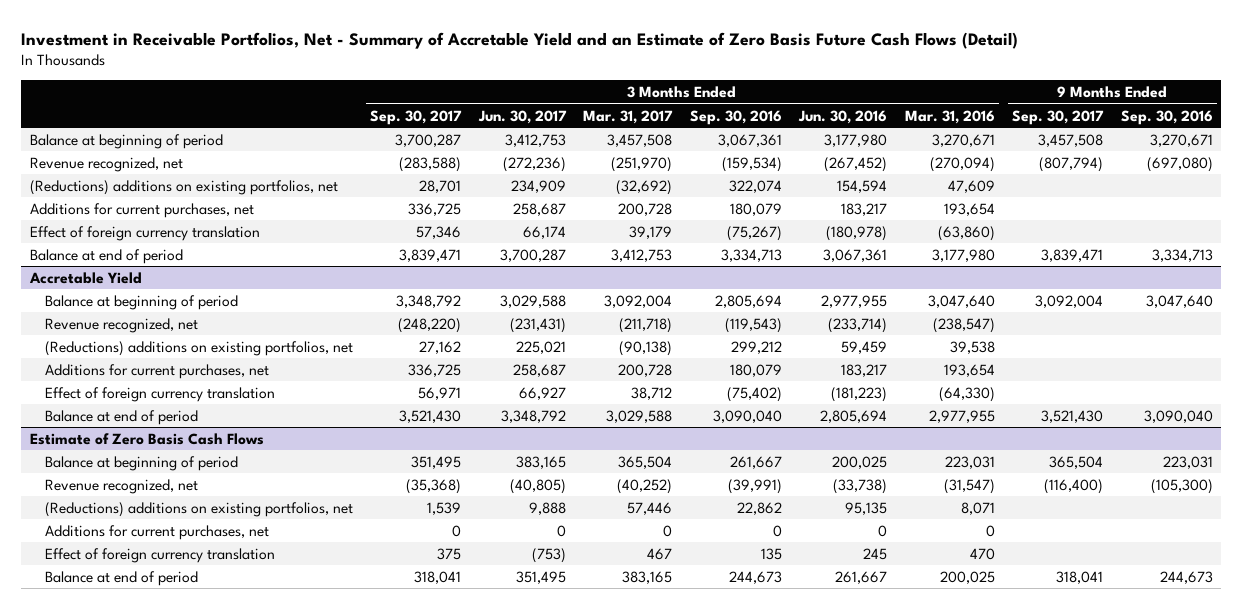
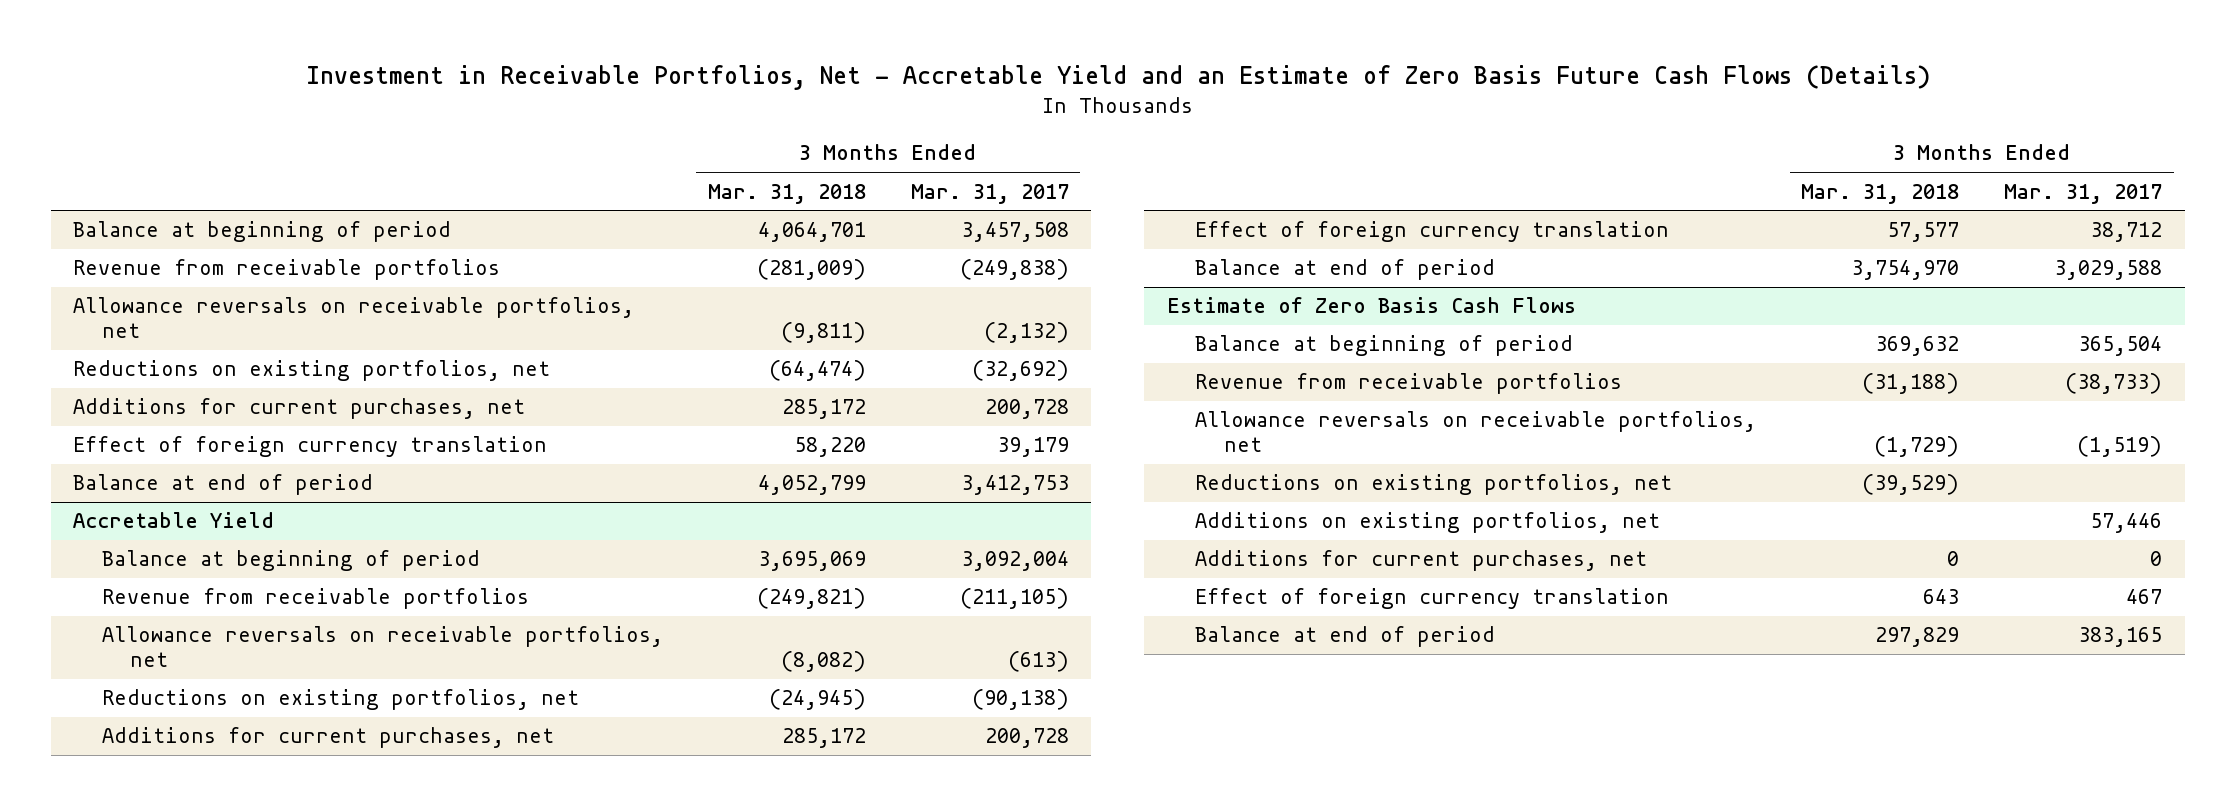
- Investment in Receivable Portfolios, Net - Summary of Accretable Yield and an Estimate of Zero Basis Future Cash Flows (Detail)
+ Investment in Receivable Portfolios, Net - Accretable Yield and an Estimate of Zero Basis Future Cash Flows (Details)
- | 3 Months Ended Sep. 30, 2017 | 3 Months Ended Jun. 30, 2017 | 3 Months Ended Mar. 31, 2017 | 3 Months Ended Sep. 30, 2016 | 3 Months Ended Jun. 30, 2016 | 3 Months Ended Mar. 31, 2016 | 9 Months Ended Sep. 30, 2017 | 9 Months Ended Sep. 30, 2016
+ | 3 Months Ended Mar. 31, 2018 | 3 Months Ended Mar. 31, 2017
- Revenue recognized, net | (283,588) | (272,236) | (251,970) | (159,534) | (267,452) | (270,094) | (807,794) | (697,080)
- (Reductions) additions on existing portfolios, net | 28,701 | 234,909 | (32,692) | 322,074 | 154,594 | 47,609 | |
+ Revenue from receivable portfolios | (281,009) | (249,838)
+ Allowance reversals on receivable portfolios, net | (9,811) | (2,132)
+ Reductions on existing portfolios, net | (64,474) | (32,692)
@ Accretable Yield
- Revenue recognized, net | (248,220) | (231,431) | (211,718) | (119,543) | (233,714) | (238,547) | |
- (Reductions) additions on existing portfolios, net | 27,162 | 225,021 | (90,138) | 299,212 | 59,459 | 39,538 | |
+ Revenue from receivable portfolios | (249,821) | (211,105)
+ Allowance reversals on receivable portfolios, net | (8,082) | (613)
+ Reductions on existing portfolios, net | (24,945) | (90,138)
@ Estimate of Zero Basis Cash Flows
- Revenue recognized, net | (35,368) | (40,805) | (40,252) | (39,991) | (33,738) | (31,547) | (116,400) | (105,300)
- (Reductions) additions on existing portfolios, net | 1,539 | 9,888 | 57,446 | 22,862 | 95,135 | 8,071 | |
+ Revenue from receivable portfolios | (31,188) | (38,733)
+ Allowance reversals on receivable portfolios, net | (1,729) | (1,519)
+ Reductions on existing portfolios, net | (39,529) |
+ Additions on existing portfolios, net | | 57,446

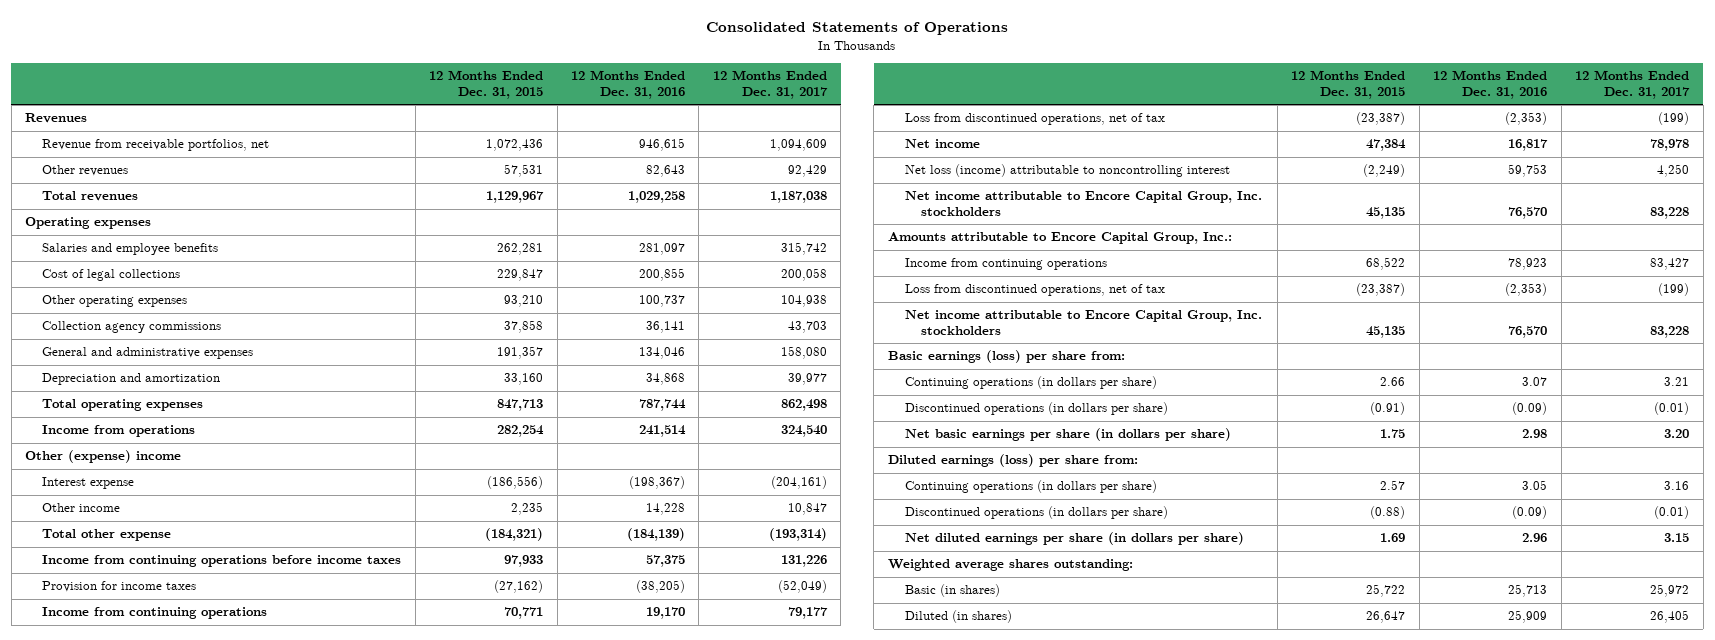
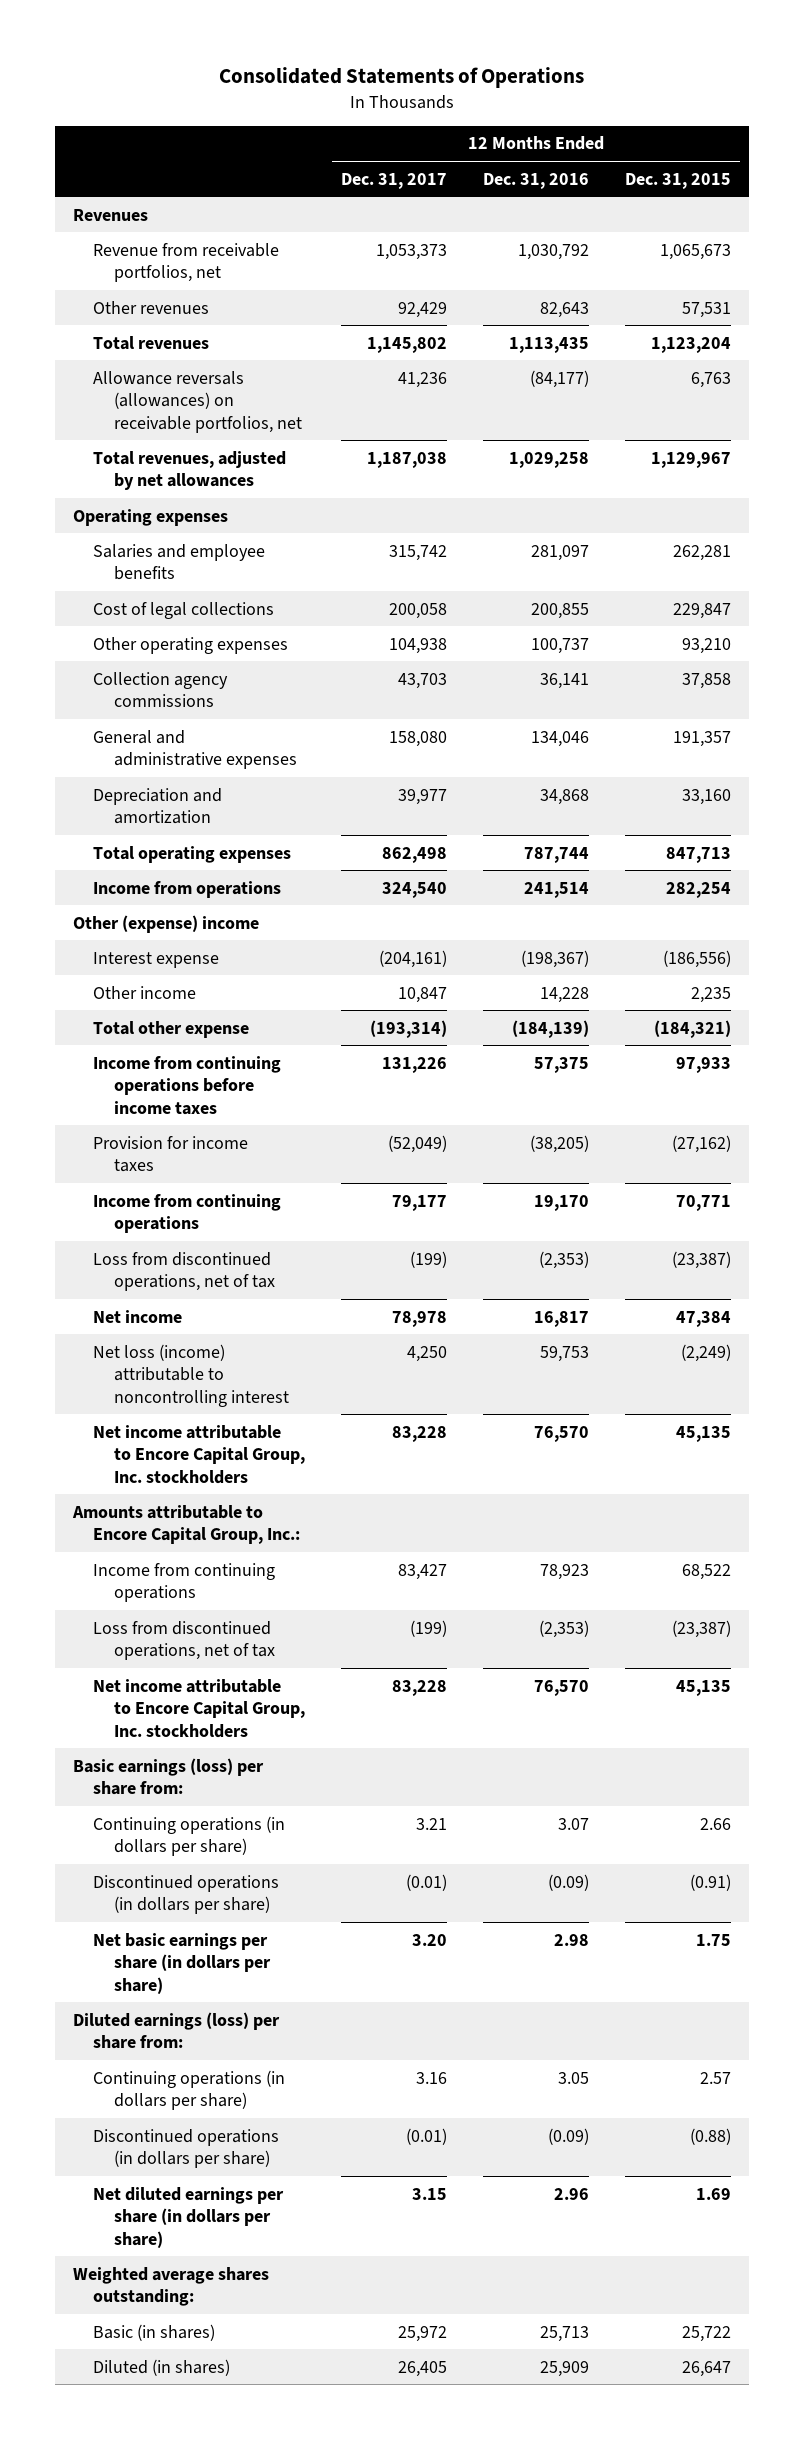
- | 12 Months Ended Dec. 31, 2015 | 12 Months Ended Dec. 31, 2016 | 12 Months Ended Dec. 31, 2017
+ | 12 Months Ended Dec. 31, 2017 | 12 Months Ended Dec. 31, 2016 | 12 Months Ended Dec. 31, 2015
- Revenue from receivable portfolios, net | 1,072,436 | 946,615 | 1,094,609
+ Revenue from receivable portfolios, net | 1,053,373 | 1,030,792 | 1,065,673
- Total revenues | 1,129,967 | 1,029,258 | 1,187,038
+ Total revenues | 1,145,802 | 1,113,435 | 1,123,204
+ Allowance reversals (allowances) on receivable portfolios, net | 41,236 | (84,177) | 6,763
+ Total revenues, adjusted by net allowances | 1,187,038 | 1,029,258 | 1,129,967

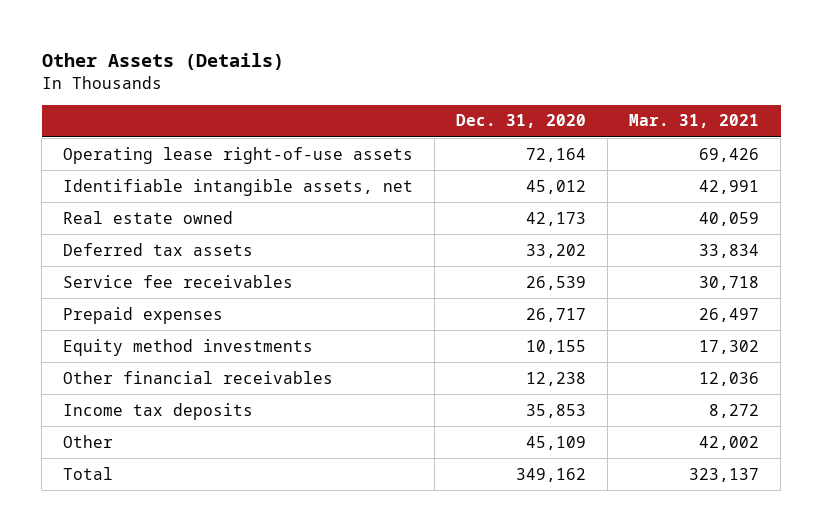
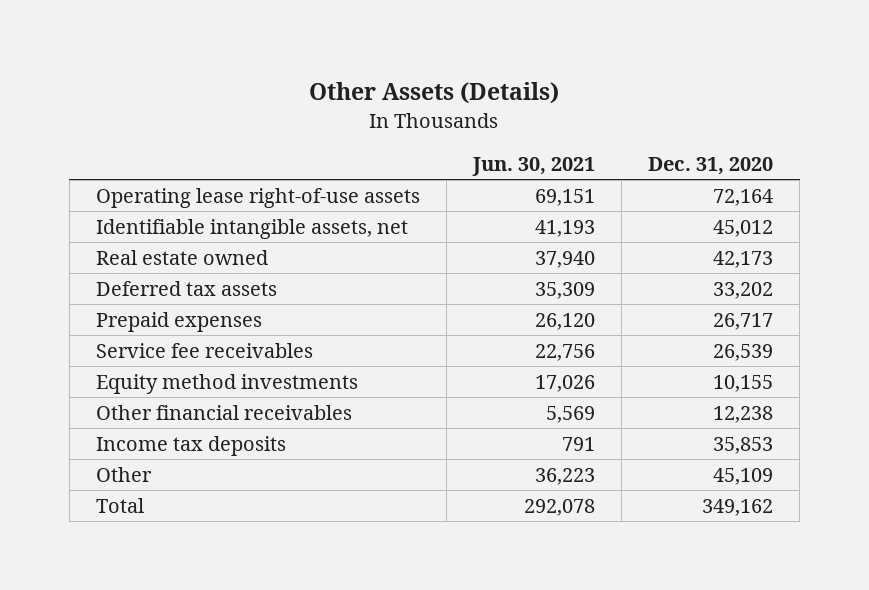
- | Dec. 31, 2020 | Mar. 31, 2021
+ | Jun. 30, 2021 | Dec. 31, 2020
moved down: Service fee receivables | 22,756 | 26,539

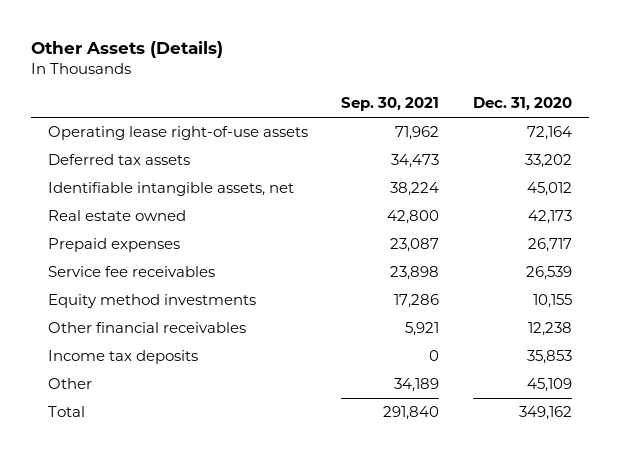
- | Jun. 30, 2021 | Dec. 31, 2020
+ | Sep. 30, 2021 | Dec. 31, 2020
moved up: Deferred tax assets | 34,473 | 33,202

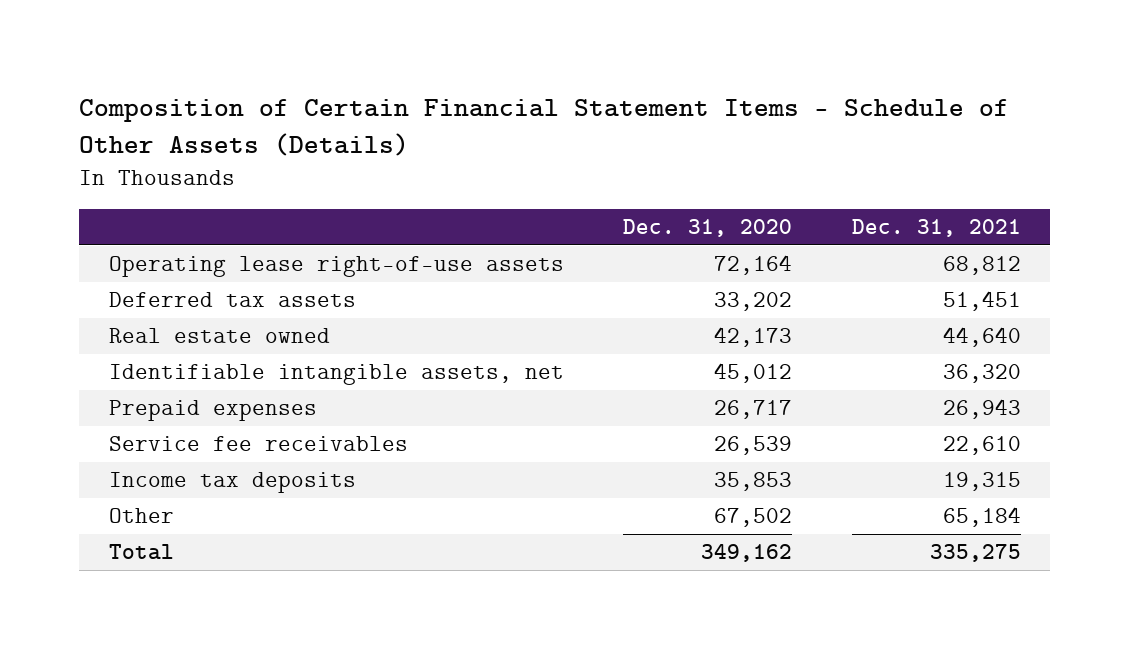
- Other Assets (Details)
+ Composition of Certain Financial Statement Items - Schedule of Other Assets (Details)
- | Sep. 30, 2021 | Dec. 31, 2020
+ | Dec. 31, 2020 | Dec. 31, 2021
moved down: Identifiable intangible assets, net | 45,012 | 36,320
- Equity method investments | 17,286 | 10,155
- Other financial receivables | 5,921 | 12,238
- Other | 34,189 | 45,109
+ Other | 67,502 | 65,184

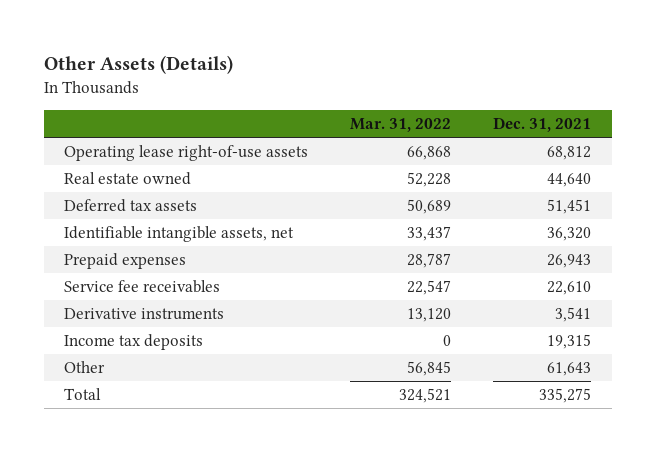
- Composition of Certain Financial Statement Items - Schedule of Other Assets (Details)
+ Other Assets (Details)
- | Dec. 31, 2020 | Dec. 31, 2021
+ | Mar. 31, 2022 | Dec. 31, 2021
moved down: Deferred tax assets | 50,689 | 51,451
+ Derivative instruments | 13,120 | 3,541
- Other | 67,502 | 65,184
+ Other | 56,845 | 61,643

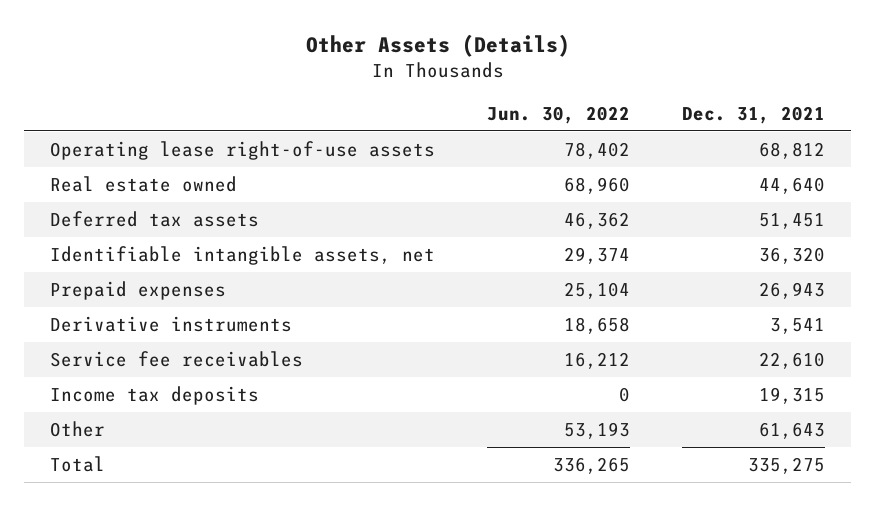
- | Mar. 31, 2022 | Dec. 31, 2021
+ | Jun. 30, 2022 | Dec. 31, 2021
moved down: Service fee receivables | 16,212 | 22,610

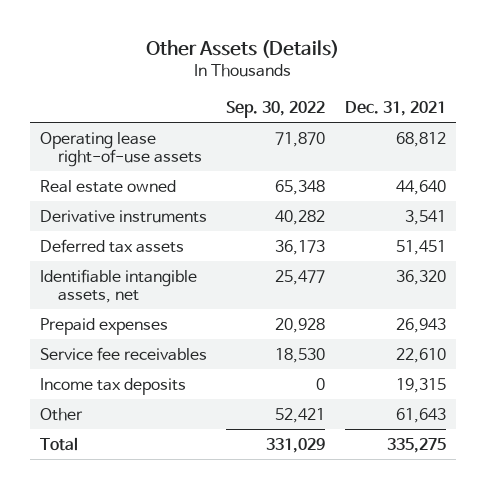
- | Jun. 30, 2022 | Dec. 31, 2021
+ | Sep. 30, 2022 | Dec. 31, 2021
moved up: Derivative instruments | 40,282 | 3,541

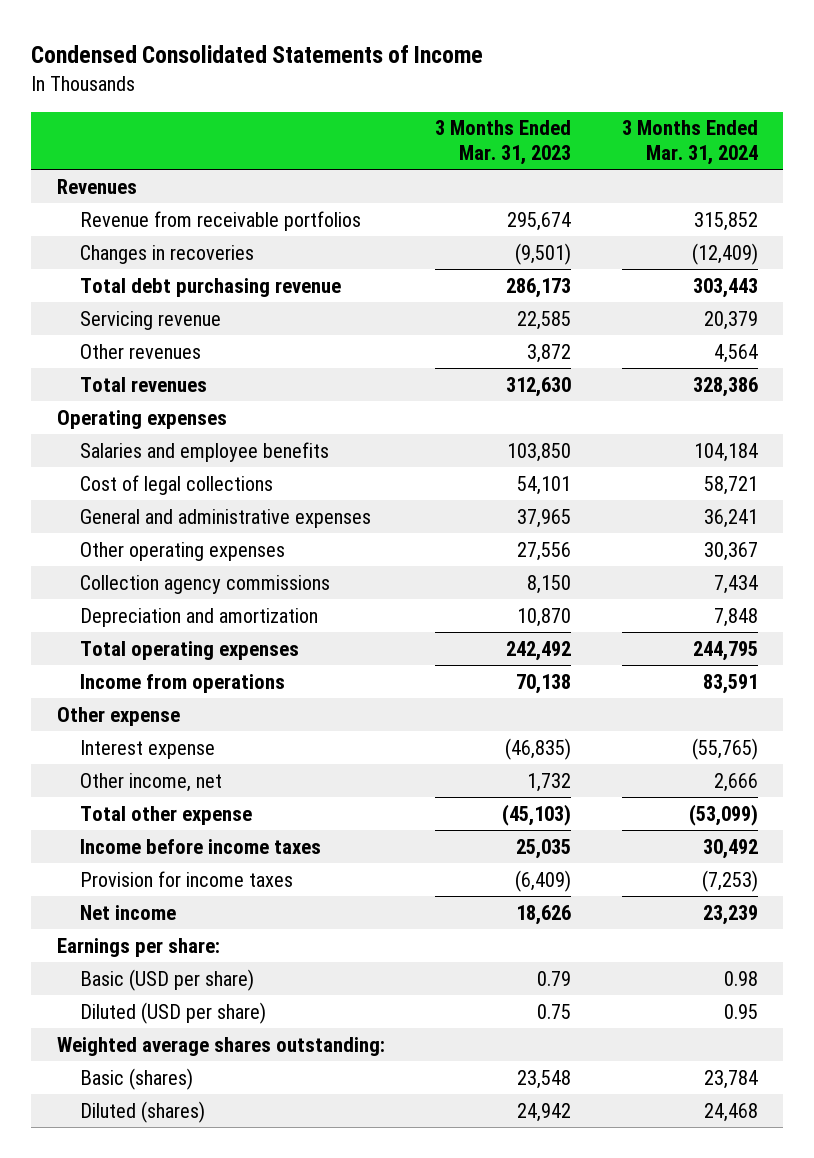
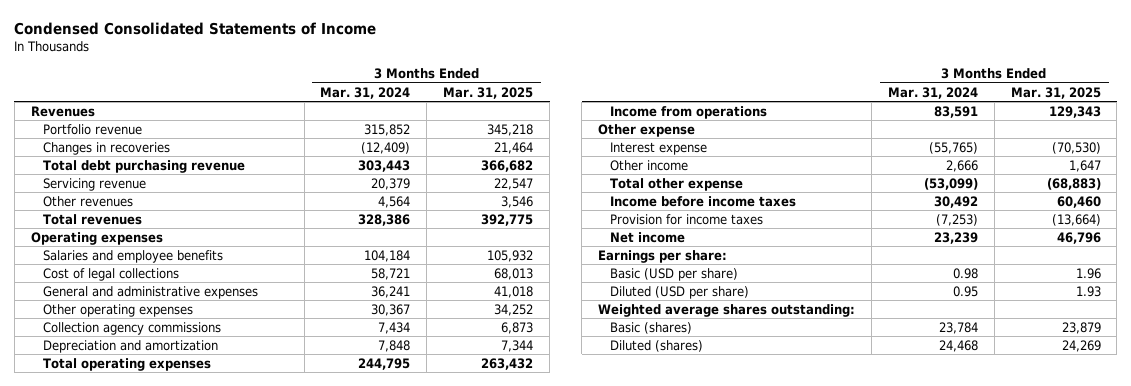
- | 3 Months Ended Mar. 31, 2023 | 3 Months Ended Mar. 31, 2024
+ | 3 Months Ended Mar. 31, 2024 | 3 Months Ended Mar. 31, 2025
- Revenue from receivable portfolios | 295,674 | 315,852
+ Portfolio revenue | 315,852 | 345,218
- Other income, net | 1,732 | 2,666
+ Other income | 2,666 | 1,647

